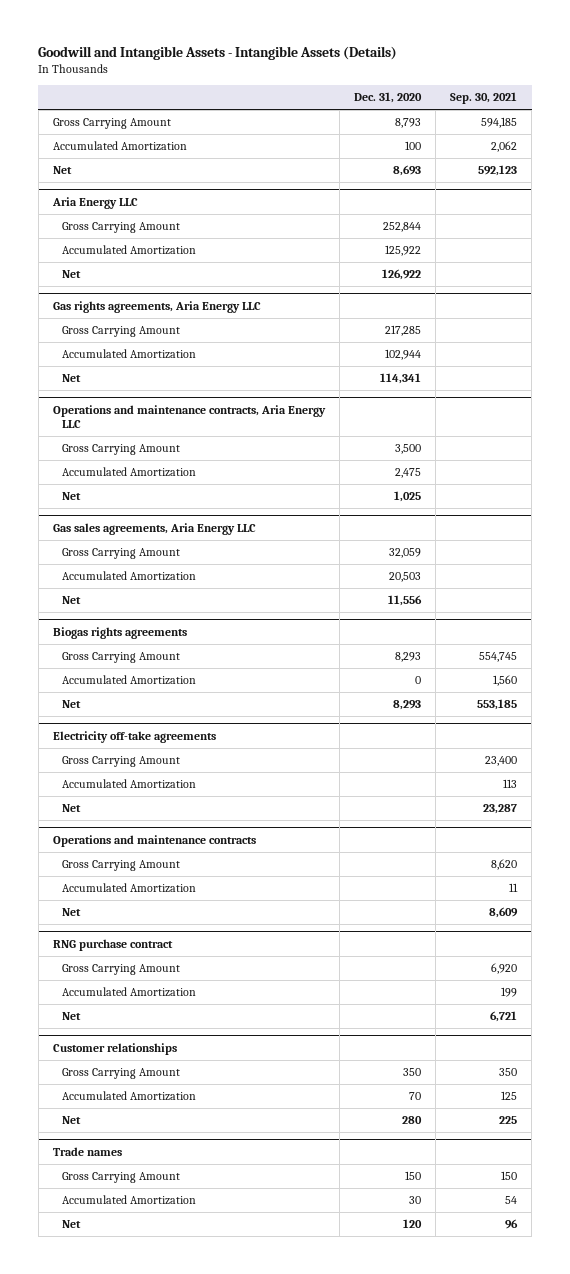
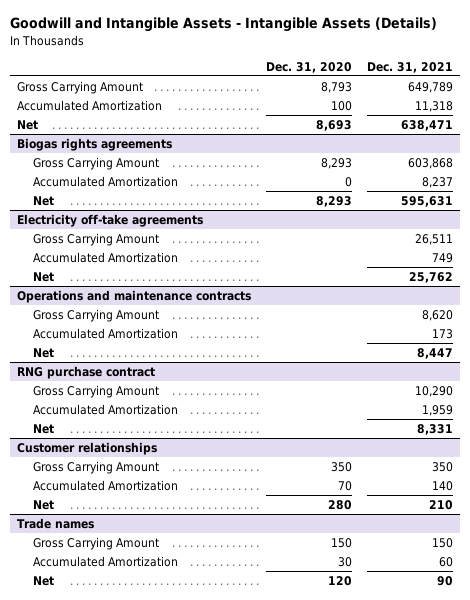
- | Dec. 31, 2020 | Sep. 30, 2021
+ | Dec. 31, 2020 | Dec. 31, 2021
- Aria Energy LLC
- Gross Carrying Amount | 252,844 |
- Accumulated Amortization | 125,922 |
- Net | 126,922 |
- Gas rights agreements, Aria Energy LLC
- Gross Carrying Amount | 217,285 |
- Accumulated Amortization | 102,944 |
- Net | 114,341 |
- Operations and maintenance contracts, Aria Energy LLC
- Gross Carrying Amount | 3,500 |
- Accumulated Amortization | 2,475 |
- Net | 1,025 |
- Gas sales agreements, Aria Energy LLC
- Gross Carrying Amount | 32,059 |
- Accumulated Amortization | 20,503 |
- Net | 11,556 |

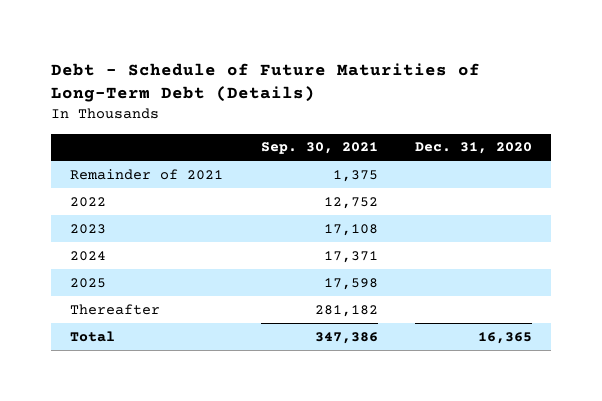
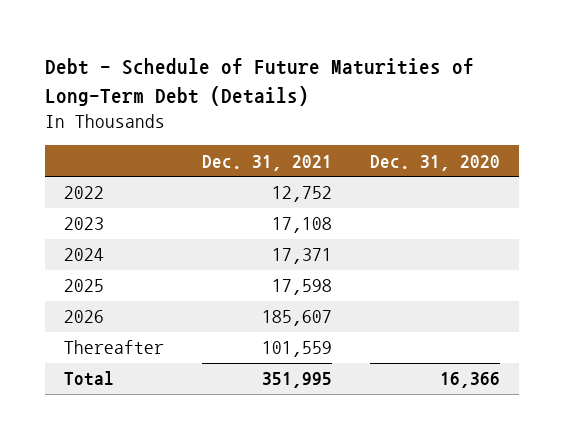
- | Sep. 30, 2021 | Dec. 31, 2020
+ | Dec. 31, 2021 | Dec. 31, 2020
- Remainder of 2021 | 1,375 |
+ 2026 | 185,607 |
- Total | 347,386 | 16,365
+ Total | 351,995 | 16,366

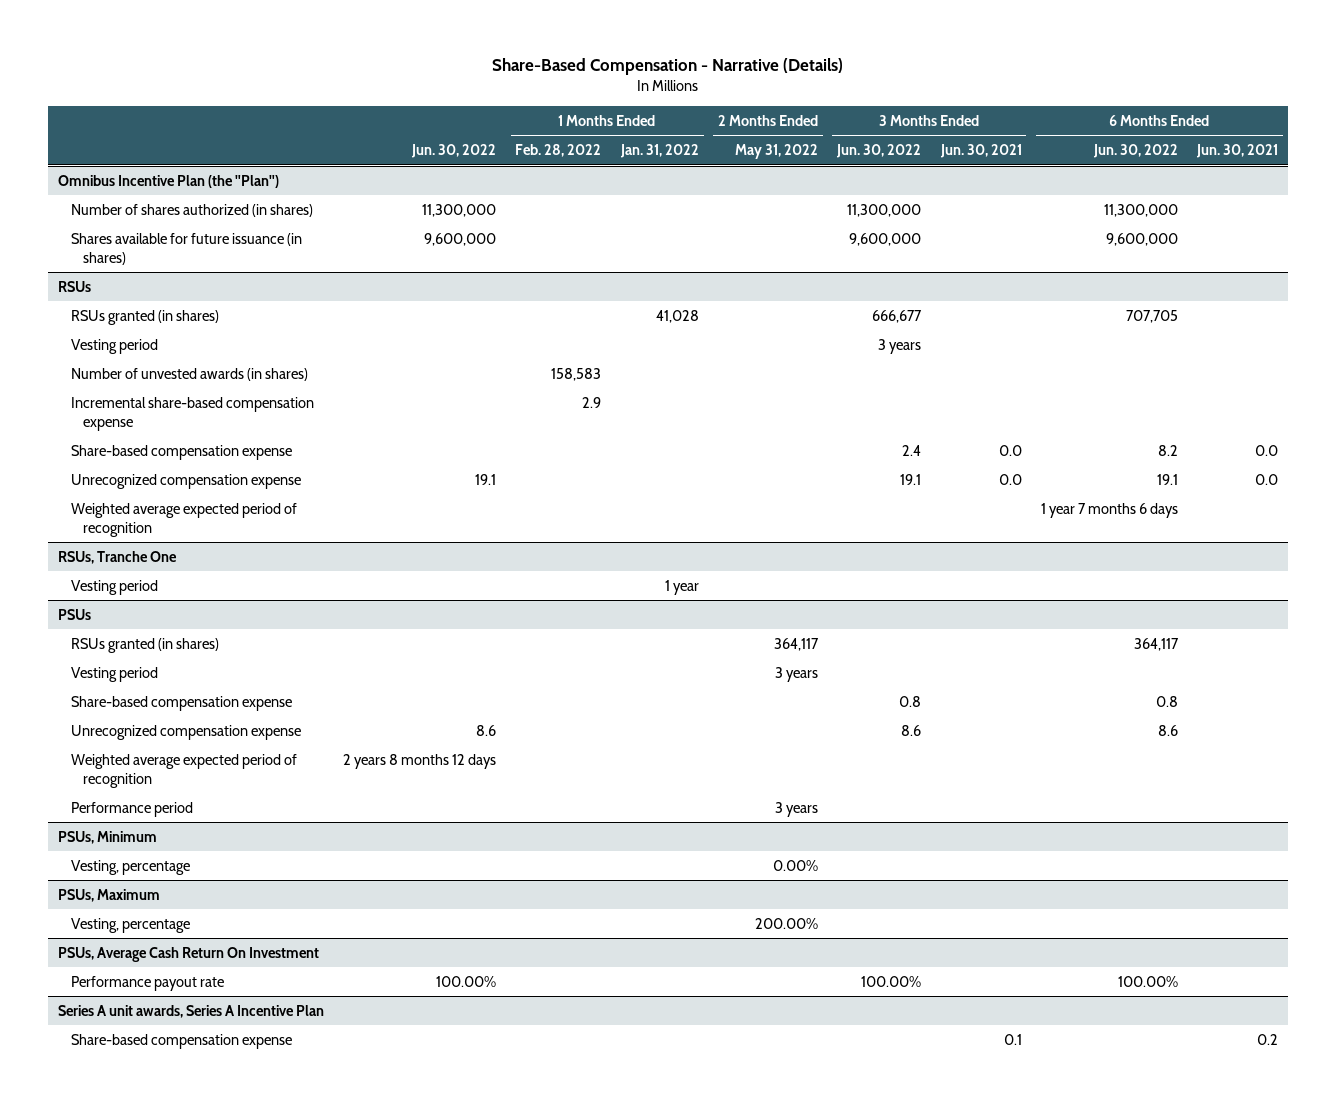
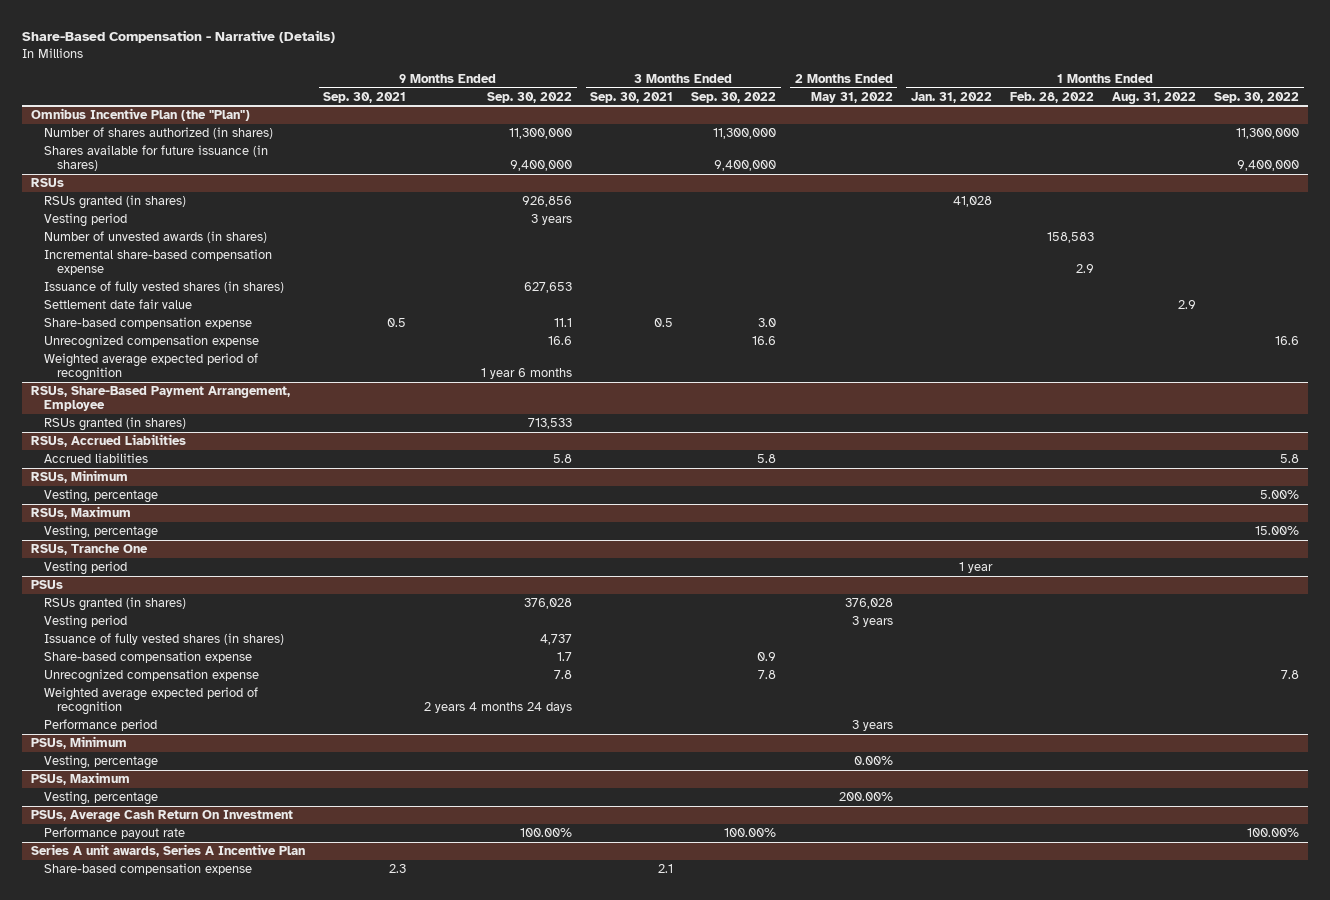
- | Jun. 30, 2022 | 1 Months Ended Feb. 28, 2022 | 1 Months Ended Jan. 31, 2022 | 2 Months Ended May 31, 2022 | 3 Months Ended Jun. 30, 2022 | 3 Months Ended Jun. 30, 2021 | 6 Months Ended Jun. 30, 2022 | 6 Months Ended Jun. 30, 2021
+ | 9 Months Ended Sep. 30, 2021 | 9 Months Ended Sep. 30, 2022 | 3 Months Ended Sep. 30, 2021 | 3 Months Ended Sep. 30, 2022 | 2 Months Ended May 31, 2022 | 1 Months Ended Jan. 31, 2022 | 1 Months Ended Feb. 28, 2022 | 1 Months Ended Aug. 31, 2022 | 1 Months Ended Sep. 30, 2022
@ RSUs
+ Issuance of fully vested shares (in shares) | | 627,653 | | | | | | |
+ Settlement date fair value | | | | | | | | 2.9 |
+ RSUs, Share-Based Payment Arrangement, Employee
+ RSUs granted (in shares) | | 713,533 | | | | | | |
+ RSUs, Accrued Liabilities
+ Accrued liabilities | | 5.8 | | 5.8 | | | | | 5.8
+ RSUs, Minimum
+ Vesting, percentage | | | | | | | | | 5.00%
+ RSUs, Maximum
+ Vesting, percentage | | | | | | | | | 15.00%
@ PSUs
- RSUs granted (in shares) | | | | 364,117 | | | 364,117 |
+ RSUs granted (in shares) | | 376,028 | | | 376,028 | | | |
+ Issuance of fully vested shares (in shares) | | 4,737 | | | | | | |

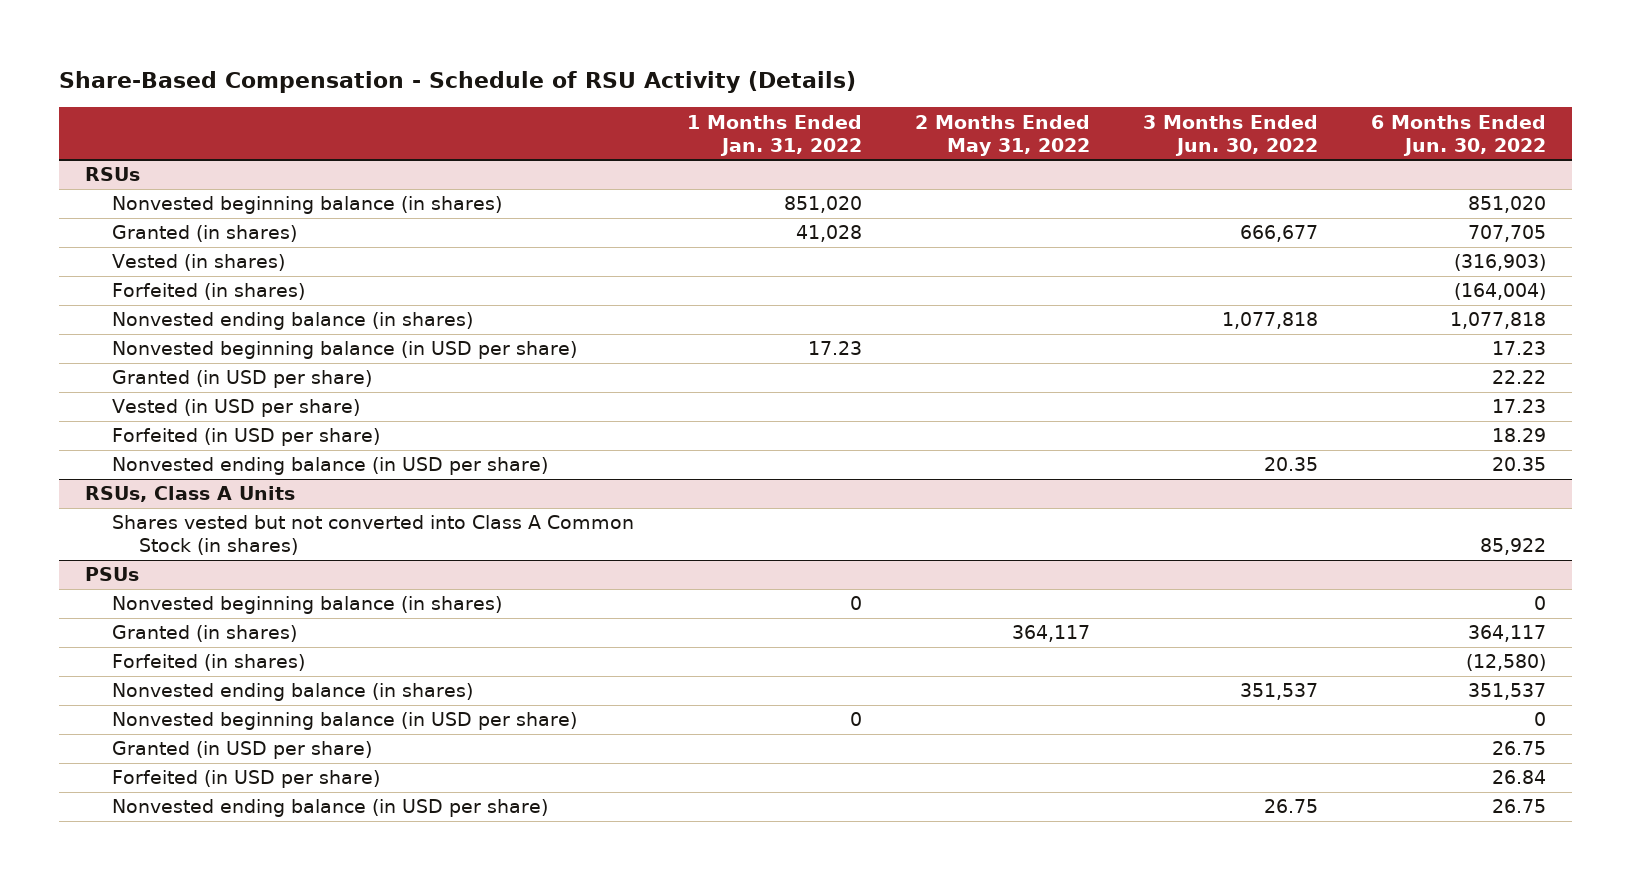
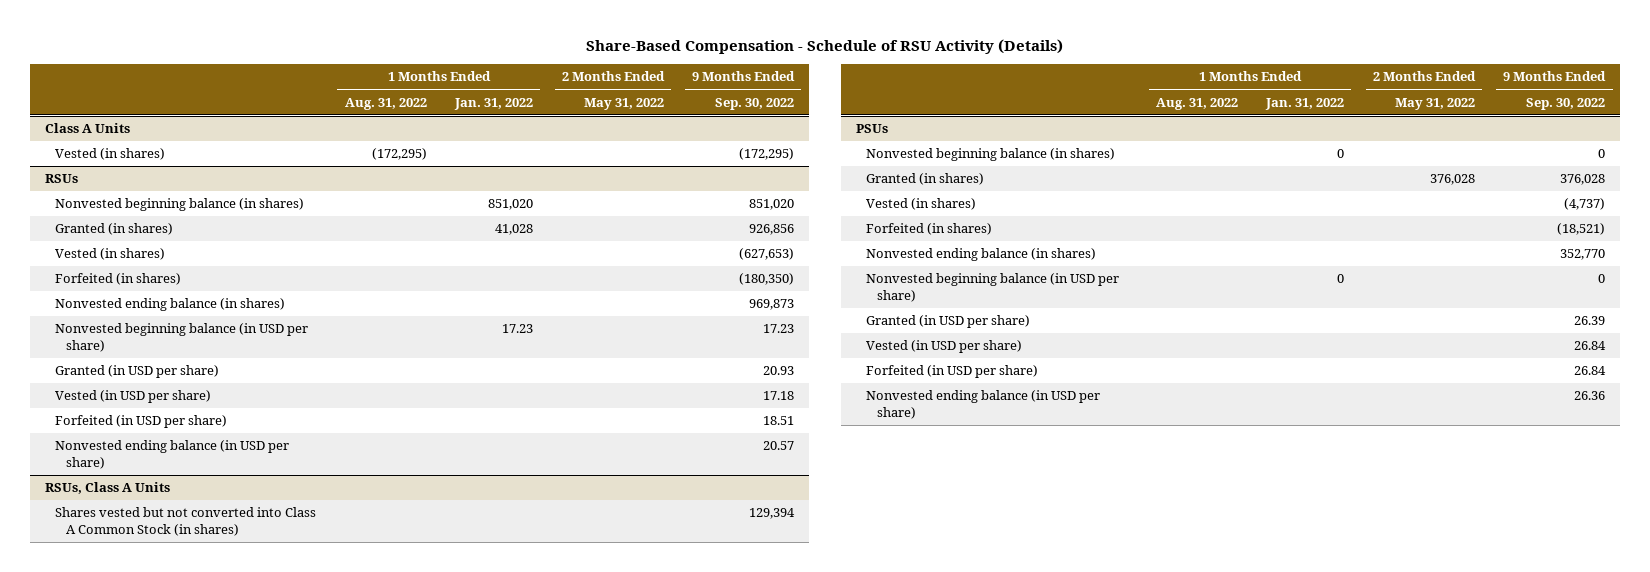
- | 1 Months Ended Jan. 31, 2022 | 2 Months Ended May 31, 2022 | 3 Months Ended Jun. 30, 2022 | 6 Months Ended Jun. 30, 2022
+ | 1 Months Ended Aug. 31, 2022 | 1 Months Ended Jan. 31, 2022 | 2 Months Ended May 31, 2022 | 9 Months Ended Sep. 30, 2022
+ Class A Units
+ Vested (in shares) | (172,295) | | | (172,295)
@ PSUs
- Granted (in shares) | | 364,117 | | 364,117
+ Granted (in shares) | | | 376,028 | 376,028
+ Vested (in shares) | | | | (4,737)
+ Vested (in USD per share) | | | | 26.84

